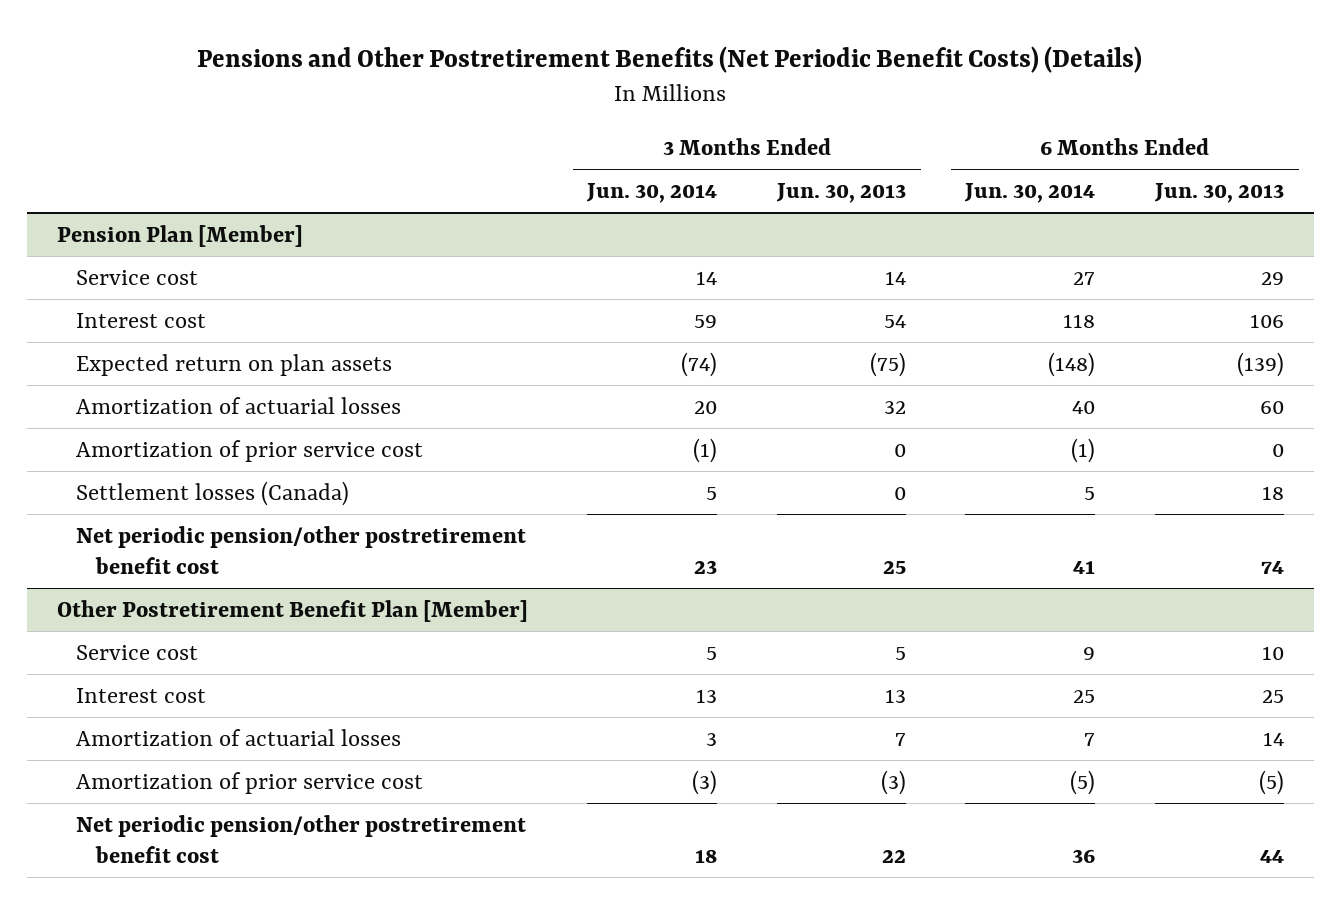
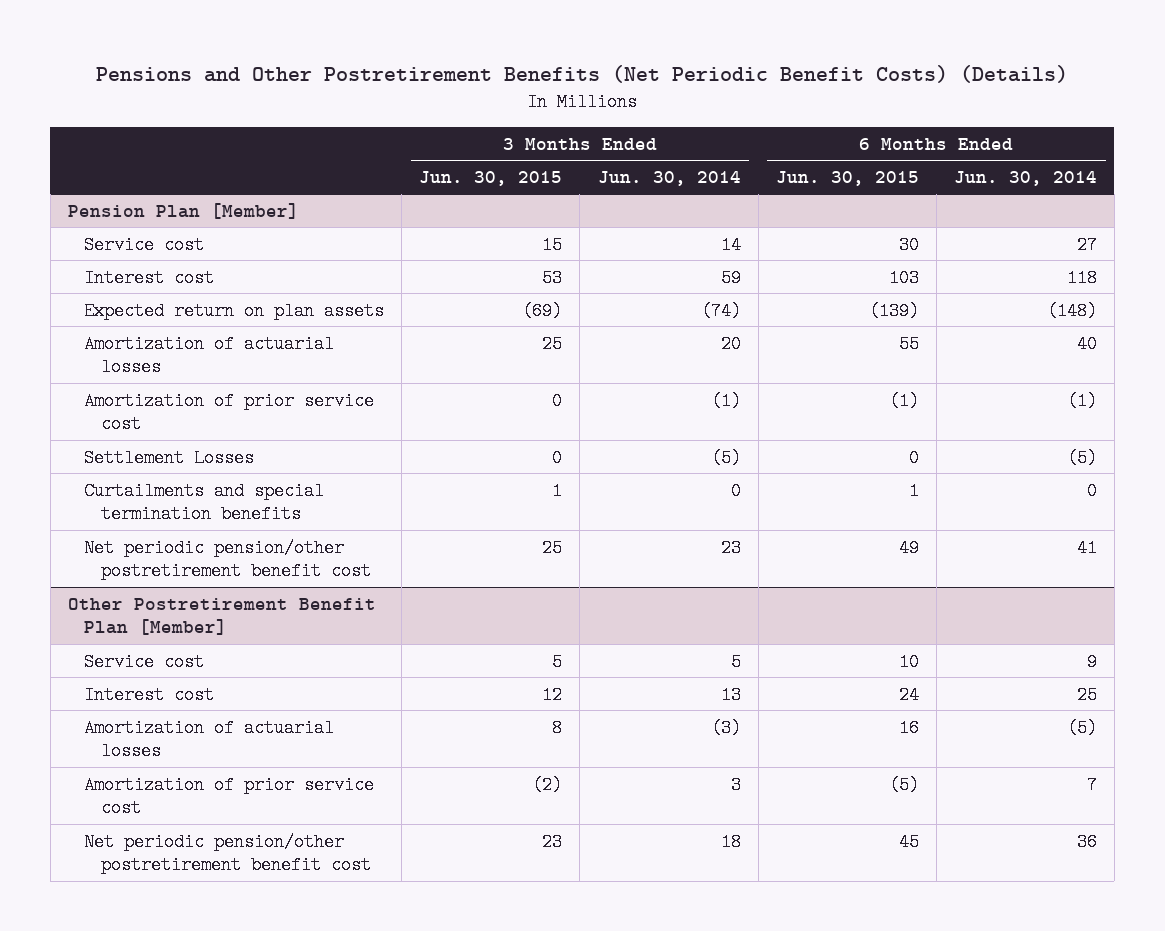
- | 3 Months Ended Jun. 30, 2014 | 3 Months Ended Jun. 30, 2013 | 6 Months Ended Jun. 30, 2014 | 6 Months Ended Jun. 30, 2013
+ | 3 Months Ended Jun. 30, 2015 | 3 Months Ended Jun. 30, 2014 | 6 Months Ended Jun. 30, 2015 | 6 Months Ended Jun. 30, 2014
@ Pension Plan [Member]
- Settlement losses (Canada) | 5 | 0 | 5 | 18
+ Settlement Losses | 0 | (5) | 0 | (5)
+ Curtailments and special termination benefits | 1 | 0 | 1 | 0
@ Other Postretirement Benefit Plan [Member]
- Amortization of actuarial losses | 3 | 7 | 7 | 14
- Amortization of prior service cost | (3) | (3) | (5) | (5)
+ Amortization of actuarial losses | 8 | (3) | 16 | (5)
+ Amortization of prior service cost | (2) | 3 | (5) | 7

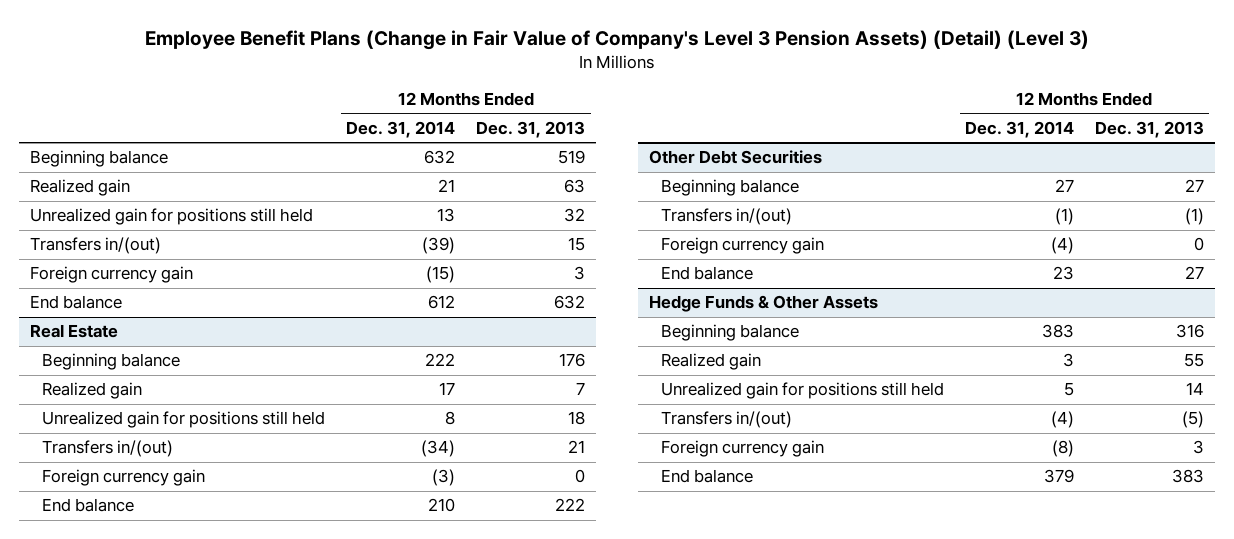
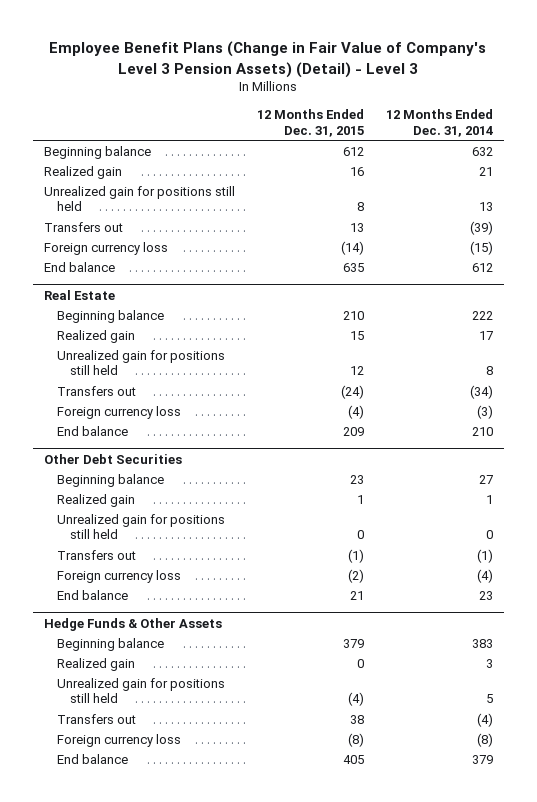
- Employee Benefit Plans (Change in Fair Value of Company's Level 3 Pension Assets) (Detail) (Level 3)
+ Employee Benefit Plans (Change in Fair Value of Company's Level 3 Pension Assets) (Detail) - Level 3
- | 12 Months Ended Dec. 31, 2014 | 12 Months Ended Dec. 31, 2013
+ | 12 Months Ended Dec. 31, 2015 | 12 Months Ended Dec. 31, 2014
- Transfers in/(out) | (39) | 15
- Foreign currency gain | (15) | 3
+ Transfers out | 13 | (39)
+ Foreign currency loss | (14) | (15)
@ Real Estate
- Transfers in/(out) | (34) | 21
- Foreign currency gain | (3) | 0
+ Transfers out | (24) | (34)
+ Foreign currency loss | (4) | (3)
@ Other Debt Securities
- Transfers in/(out) | (1) | (1)
- Foreign currency gain | (4) | 0
+ Realized gain | 1 | 1
+ Unrealized gain for positions still held | 0 | 0
+ Transfers out | (1) | (1)
+ Foreign currency loss | (2) | (4)
@ Hedge Funds & Other Assets
- Transfers in/(out) | (4) | (5)
- Foreign currency gain | (8) | 3
+ Transfers out | 38 | (4)
+ Foreign currency loss | (8) | (8)

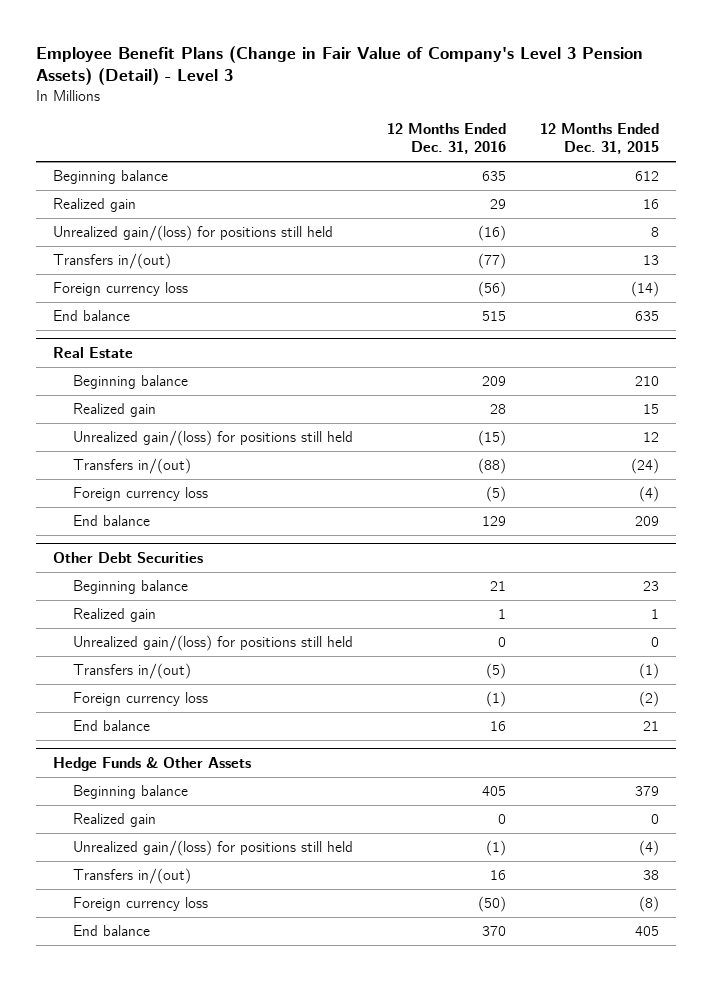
- | 12 Months Ended Dec. 31, 2015 | 12 Months Ended Dec. 31, 2014
+ | 12 Months Ended Dec. 31, 2016 | 12 Months Ended Dec. 31, 2015
- Unrealized gain for positions still held | 8 | 13
- Transfers out | 13 | (39)
+ Unrealized gain/(loss) for positions still held | (16) | 8
+ Transfers in/(out) | (77) | 13
@ Real Estate
- Unrealized gain for positions still held | 12 | 8
- Transfers out | (24) | (34)
+ Unrealized gain/(loss) for positions still held | (15) | 12
+ Transfers in/(out) | (88) | (24)
@ Other Debt Securities
- Unrealized gain for positions still held | 0 | 0
- Transfers out | (1) | (1)
+ Unrealized gain/(loss) for positions still held | 0 | 0
+ Transfers in/(out) | (5) | (1)
@ Hedge Funds & Other Assets
- Unrealized gain for positions still held | (4) | 5
- Transfers out | 38 | (4)
+ Unrealized gain/(loss) for positions still held | (1) | (4)
+ Transfers in/(out) | 16 | 38

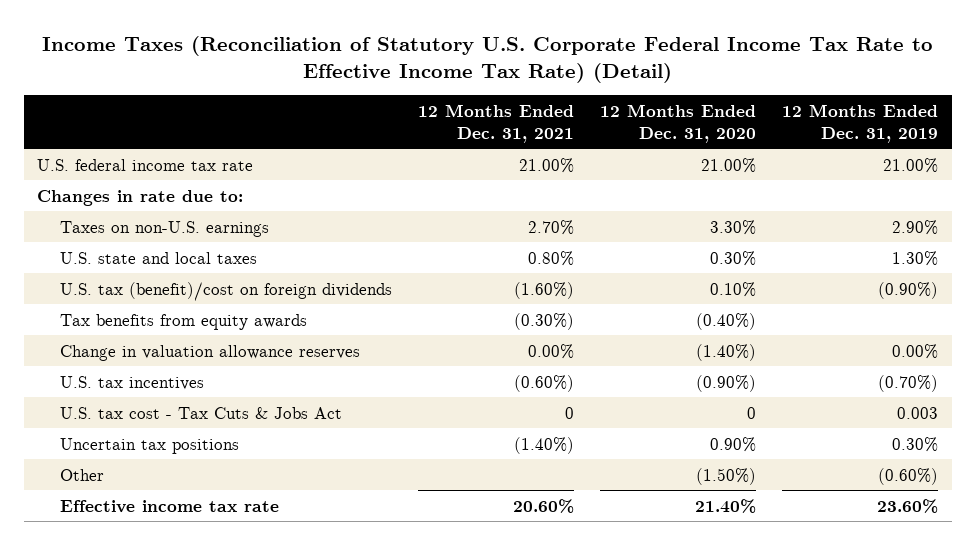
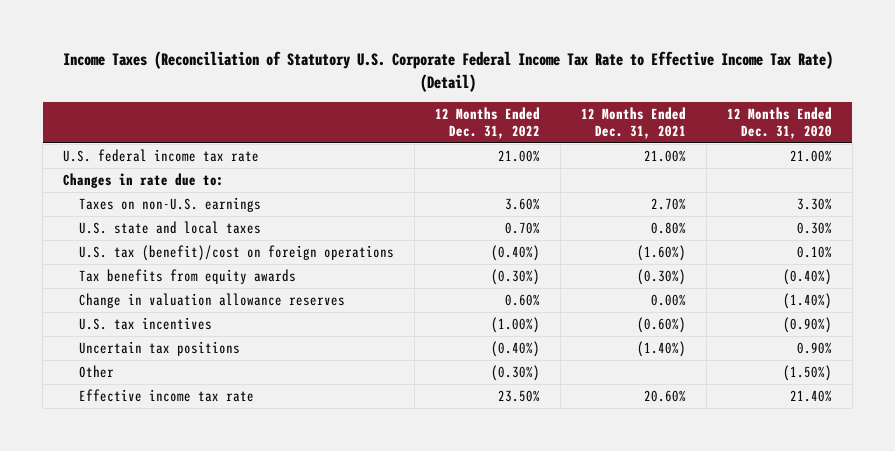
- | 12 Months Ended Dec. 31, 2021 | 12 Months Ended Dec. 31, 2020 | 12 Months Ended Dec. 31, 2019
+ | 12 Months Ended Dec. 31, 2022 | 12 Months Ended Dec. 31, 2021 | 12 Months Ended Dec. 31, 2020
- U.S. tax (benefit)/cost on foreign dividends | (1.60%) | 0.10% | (0.90%)
+ U.S. tax (benefit)/cost on foreign operations | (0.40%) | (1.60%) | 0.10%
- U.S. tax cost - Tax Cuts & Jobs Act | 0 | 0 | 0.003

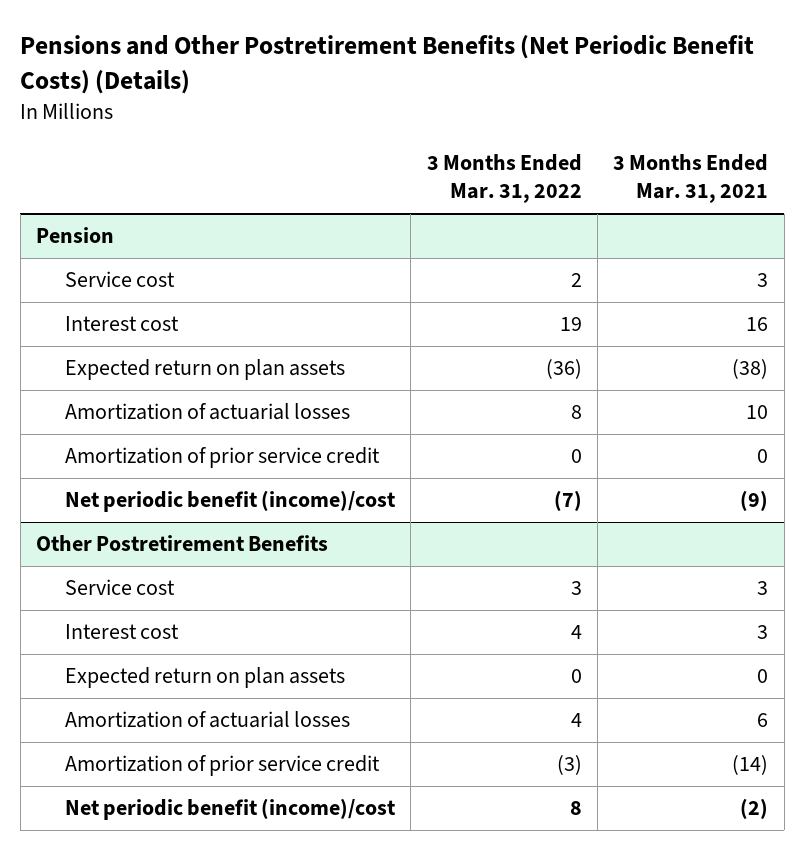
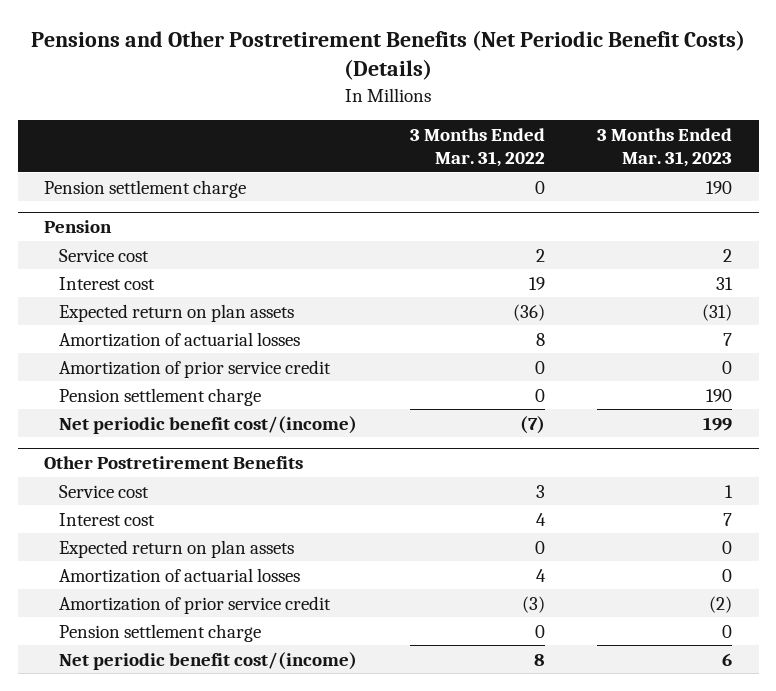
- | 3 Months Ended Mar. 31, 2022 | 3 Months Ended Mar. 31, 2021
+ | 3 Months Ended Mar. 31, 2022 | 3 Months Ended Mar. 31, 2023
+ Pension settlement charge | 0 | 190
@ Pension
- Net periodic benefit (income)/cost | (7) | (9)
+ Pension settlement charge | 0 | 190
+ Net periodic benefit cost/(income) | (7) | 199
@ Other Postretirement Benefits
- Net periodic benefit (income)/cost | 8 | (2)
+ Pension settlement charge | 0 | 0
+ Net periodic benefit cost/(income) | 8 | 6

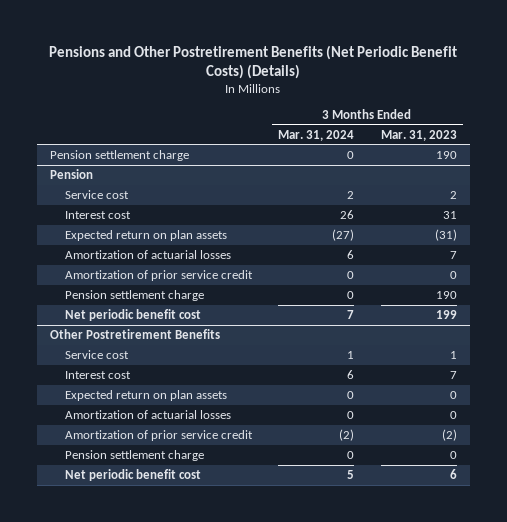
- | 3 Months Ended Mar. 31, 2022 | 3 Months Ended Mar. 31, 2023
+ | 3 Months Ended Mar. 31, 2024 | 3 Months Ended Mar. 31, 2023
@ Pension
- Net periodic benefit cost/(income) | (7) | 199
+ Net periodic benefit cost | 7 | 199
@ Other Postretirement Benefits
- Net periodic benefit cost/(income) | 8 | 6
+ Net periodic benefit cost | 5 | 6

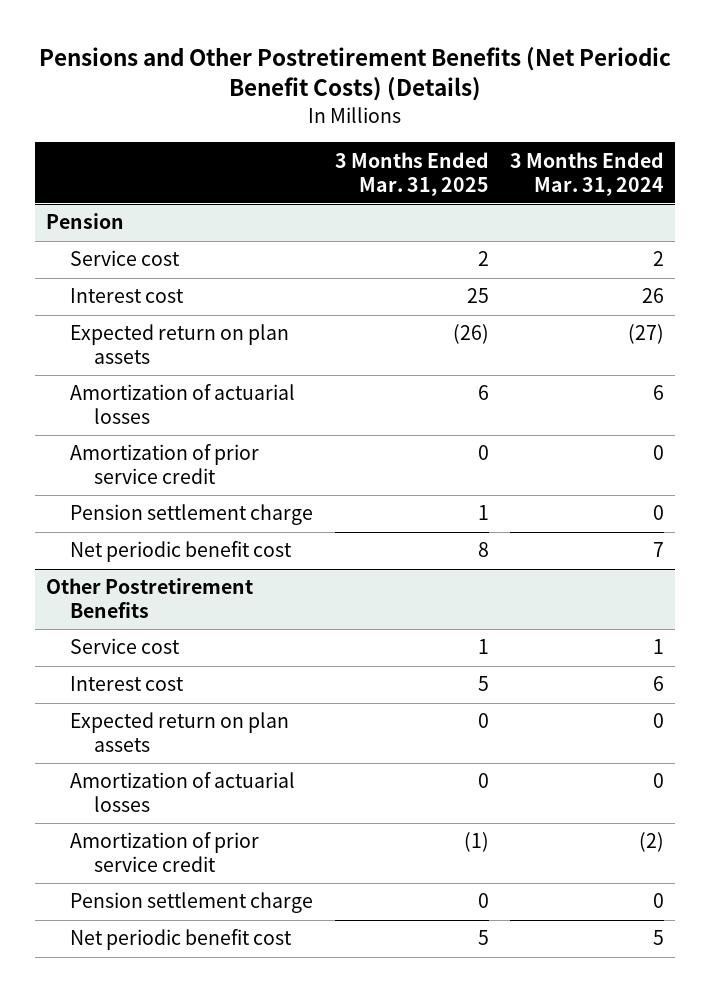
- | 3 Months Ended Mar. 31, 2024 | 3 Months Ended Mar. 31, 2023
+ | 3 Months Ended Mar. 31, 2025 | 3 Months Ended Mar. 31, 2024
- Pension settlement charge | 0 | 190

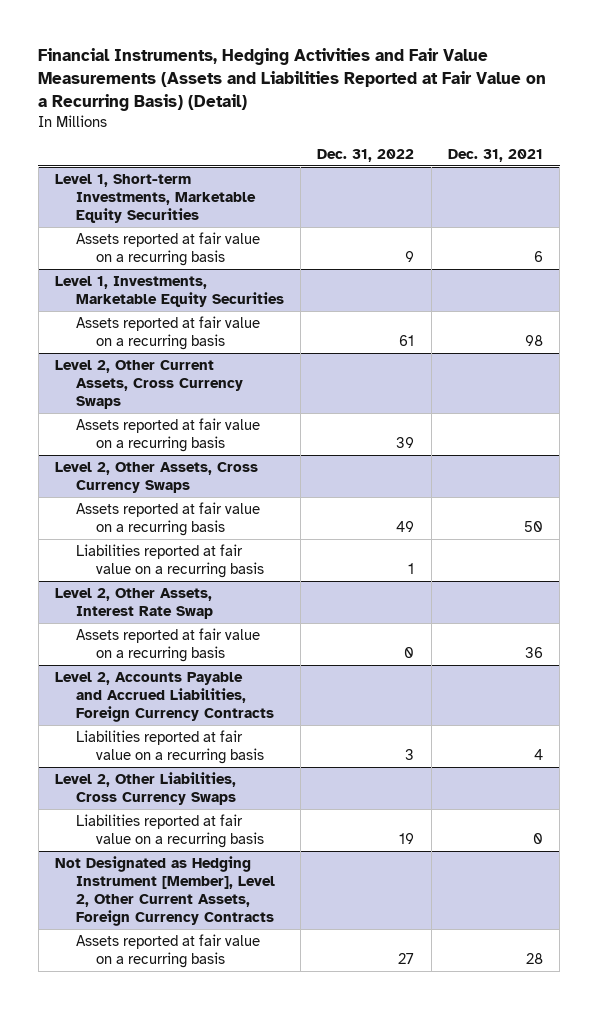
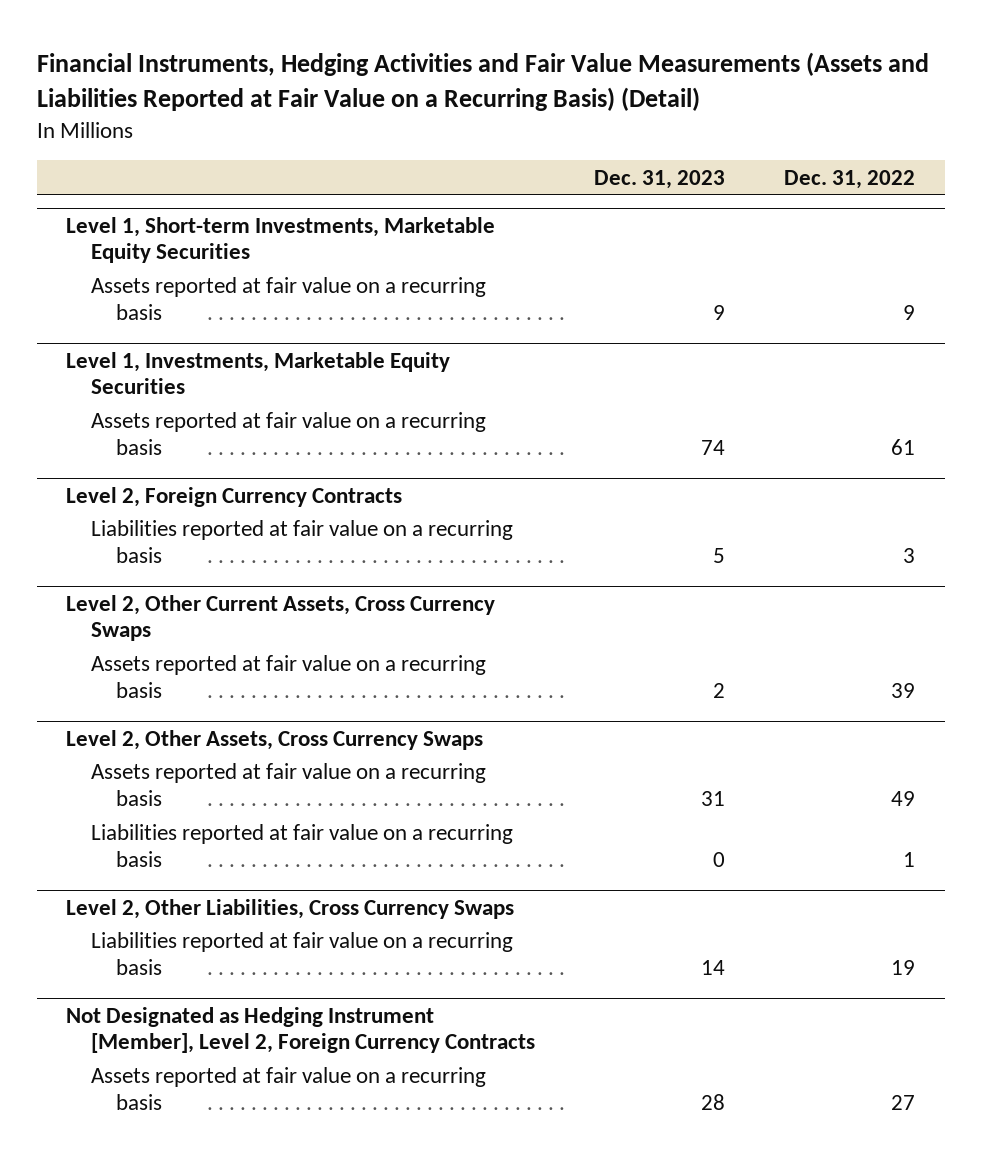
- | Dec. 31, 2022 | Dec. 31, 2021
+ | Dec. 31, 2023 | Dec. 31, 2022
+ Level 2, Foreign Currency Contracts
+ Liabilities reported at fair value on a recurring basis | 5 | 3
- Level 2, Other Assets, Interest Rate Swap
- Assets reported at fair value on a recurring basis | 0 | 36
- Level 2, Accounts Payable and Accrued Liabilities, Foreign Currency Contracts
- Liabilities reported at fair value on a recurring basis | 3 | 4
- Not Designated as Hedging Instrument [Member], Level 2, Other Current Assets, Foreign Currency Contracts
+ Not Designated as Hedging Instrument [Member], Level 2, Foreign Currency Contracts

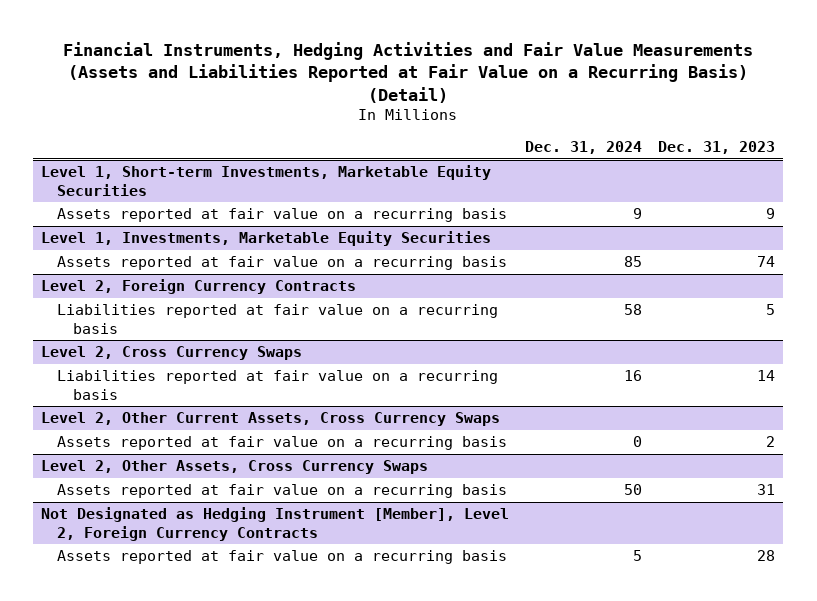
- | Dec. 31, 2023 | Dec. 31, 2022
+ | Dec. 31, 2024 | Dec. 31, 2023
+ Level 2, Cross Currency Swaps
+ Liabilities reported at fair value on a recurring basis | 16 | 14
@ Level 2, Other Assets, Cross Currency Swaps
- Liabilities reported at fair value on a recurring basis | 0 | 1
- Level 2, Other Liabilities, Cross Currency Swaps
- Liabilities reported at fair value on a recurring basis | 14 | 19

